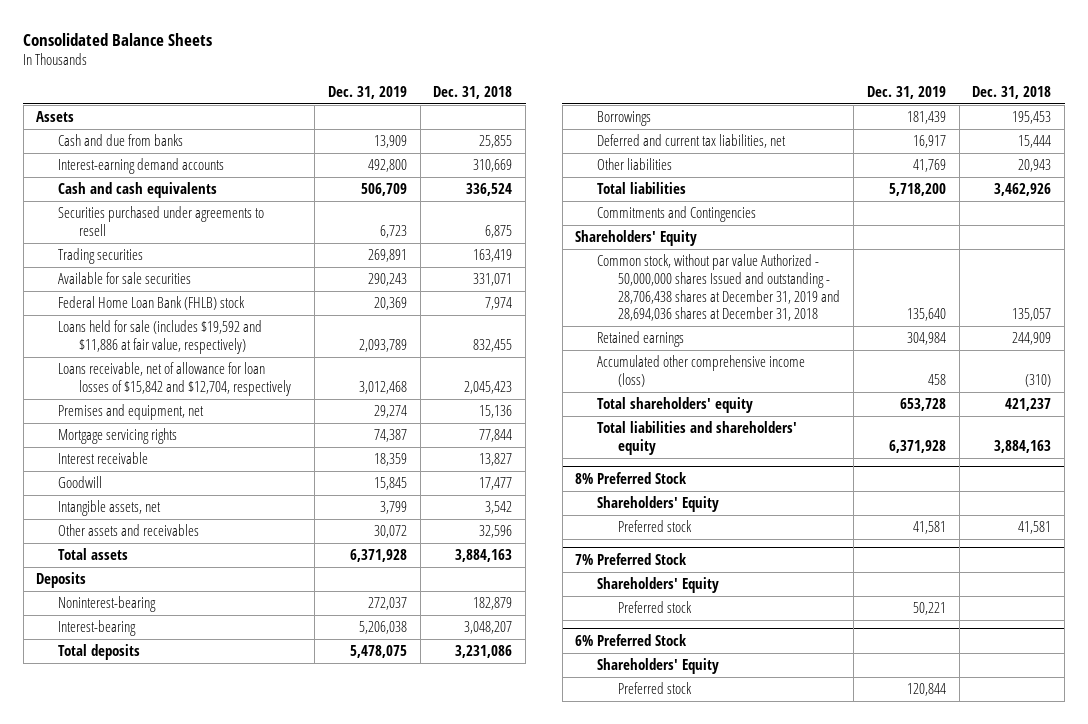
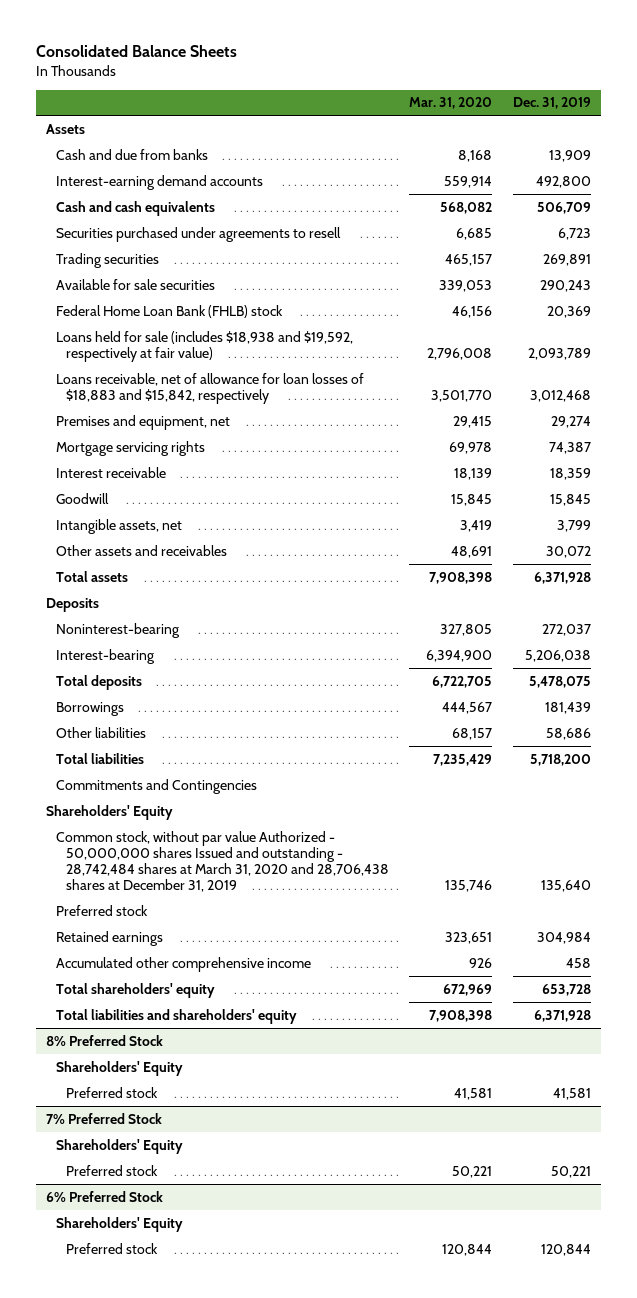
- | Dec. 31, 2019 | Dec. 31, 2018
+ | Mar. 31, 2020 | Dec. 31, 2019
- Loans held for sale (includes $19,592 and $11,886 at fair value, respectively) | 2,093,789 | 832,455
- Loans receivable, net of allowance for loan losses of $15,842 and $12,704, respectively | 3,012,468 | 2,045,423
+ Loans held for sale (includes $18,938 and $19,592, respectively at fair value) | 2,796,008 | 2,093,789
+ Loans receivable, net of allowance for loan losses of $18,883 and $15,842, respectively | 3,501,770 | 3,012,468
- Deferred and current tax liabilities, net | 16,917 | 15,444
- Other liabilities | 41,769 | 20,943
+ Other liabilities | 68,157 | 58,686
- Common stock, without par value Authorized - 50,000,000 shares Issued and outstanding - 28,706,438 shares at December 31, 2019 and 28,694,036 shares at December 31, 2018 | 135,640 | 135,057
+ Common stock, without par value Authorized - 50,000,000 shares Issued and outstanding - 28,742,484 shares at March 31, 2020 and 28,706,438 shares at December 31, 2019 | 135,746 | 135,640
+ Preferred stock
- Accumulated other comprehensive income (loss) | 458 | (310)
+ Accumulated other comprehensive income | 926 | 458

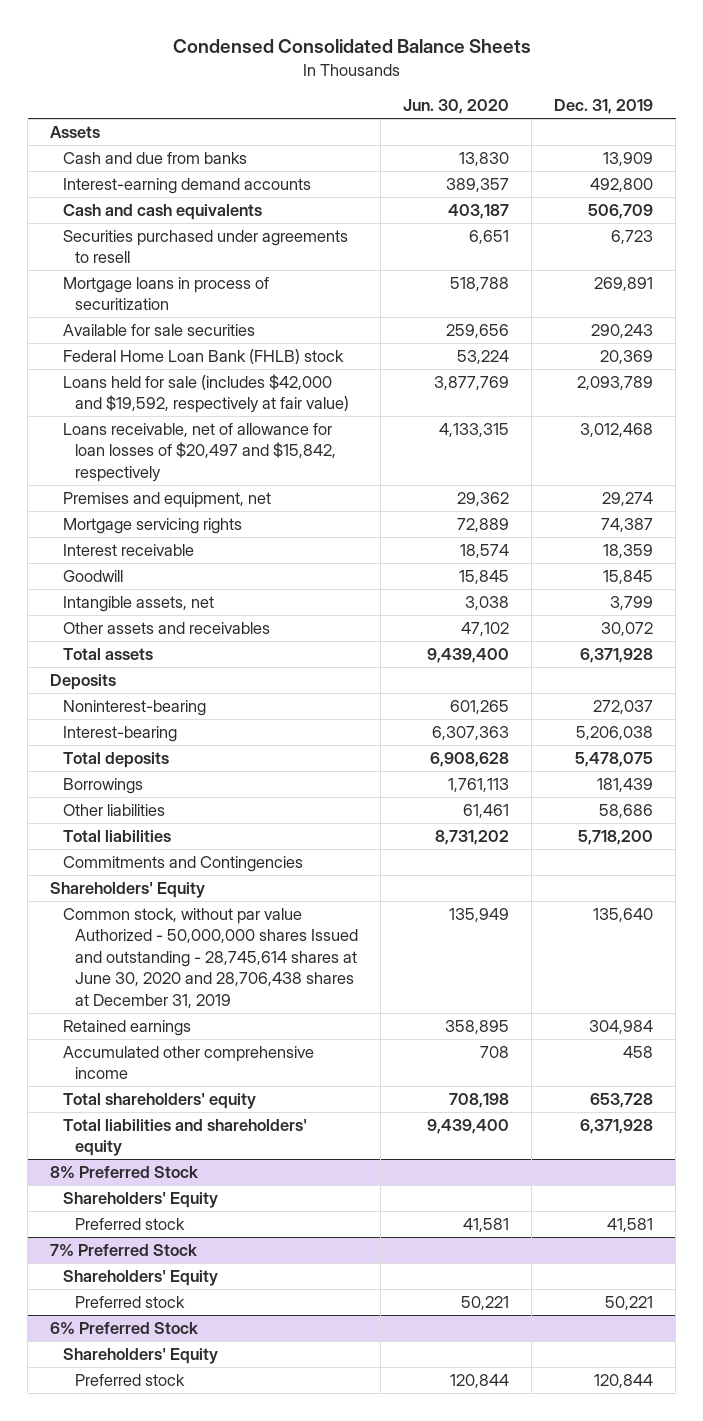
- Consolidated Balance Sheets
+ Condensed Consolidated Balance Sheets
- | Mar. 31, 2020 | Dec. 31, 2019
+ | Jun. 30, 2020 | Dec. 31, 2019
- Trading securities | 465,157 | 269,891
+ Mortgage loans in process of securitization | 518,788 | 269,891
- Loans held for sale (includes $18,938 and $19,592, respectively at fair value) | 2,796,008 | 2,093,789
- Loans receivable, net of allowance for loan losses of $18,883 and $15,842, respectively | 3,501,770 | 3,012,468
+ Loans held for sale (includes $42,000 and $19,592, respectively at fair value) | 3,877,769 | 2,093,789
+ Loans receivable, net of allowance for loan losses of $20,497 and $15,842, respectively | 4,133,315 | 3,012,468
- Common stock, without par value Authorized - 50,000,000 shares Issued and outstanding - 28,742,484 shares at March 31, 2020 and 28,706,438 shares at December 31, 2019 | 135,746 | 135,640
- Preferred stock
+ Common stock, without par value Authorized - 50,000,000 shares Issued and outstanding - 28,745,614 shares at June 30, 2020 and 28,706,438 shares at December 31, 2019 | 135,949 | 135,640

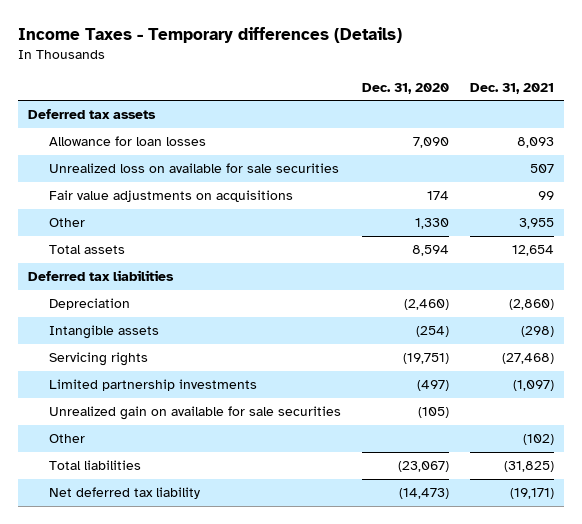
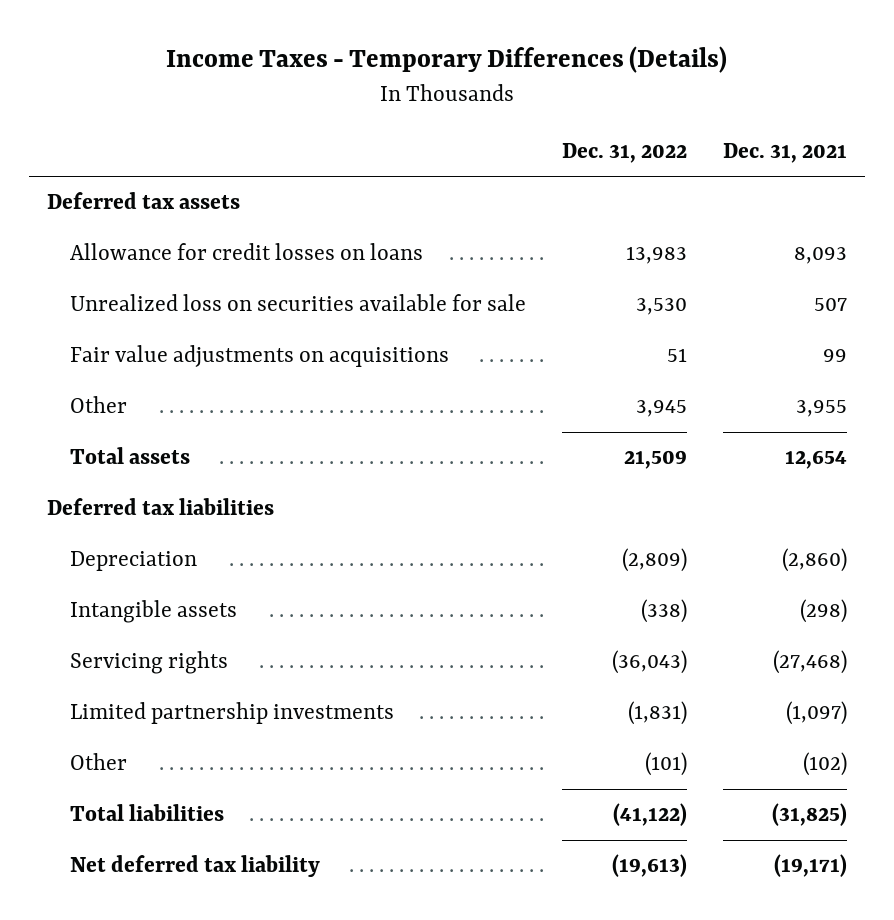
- Income Taxes - Temporary differences (Details)
+ Income Taxes - Temporary Differences (Details)
- | Dec. 31, 2020 | Dec. 31, 2021
+ | Dec. 31, 2022 | Dec. 31, 2021
- Allowance for loan losses | 7,090 | 8,093
- Unrealized loss on available for sale securities | | 507
+ Allowance for credit losses on loans | 13,983 | 8,093
+ Unrealized loss on securities available for sale | 3,530 | 507
- Unrealized gain on available for sale securities | (105) |

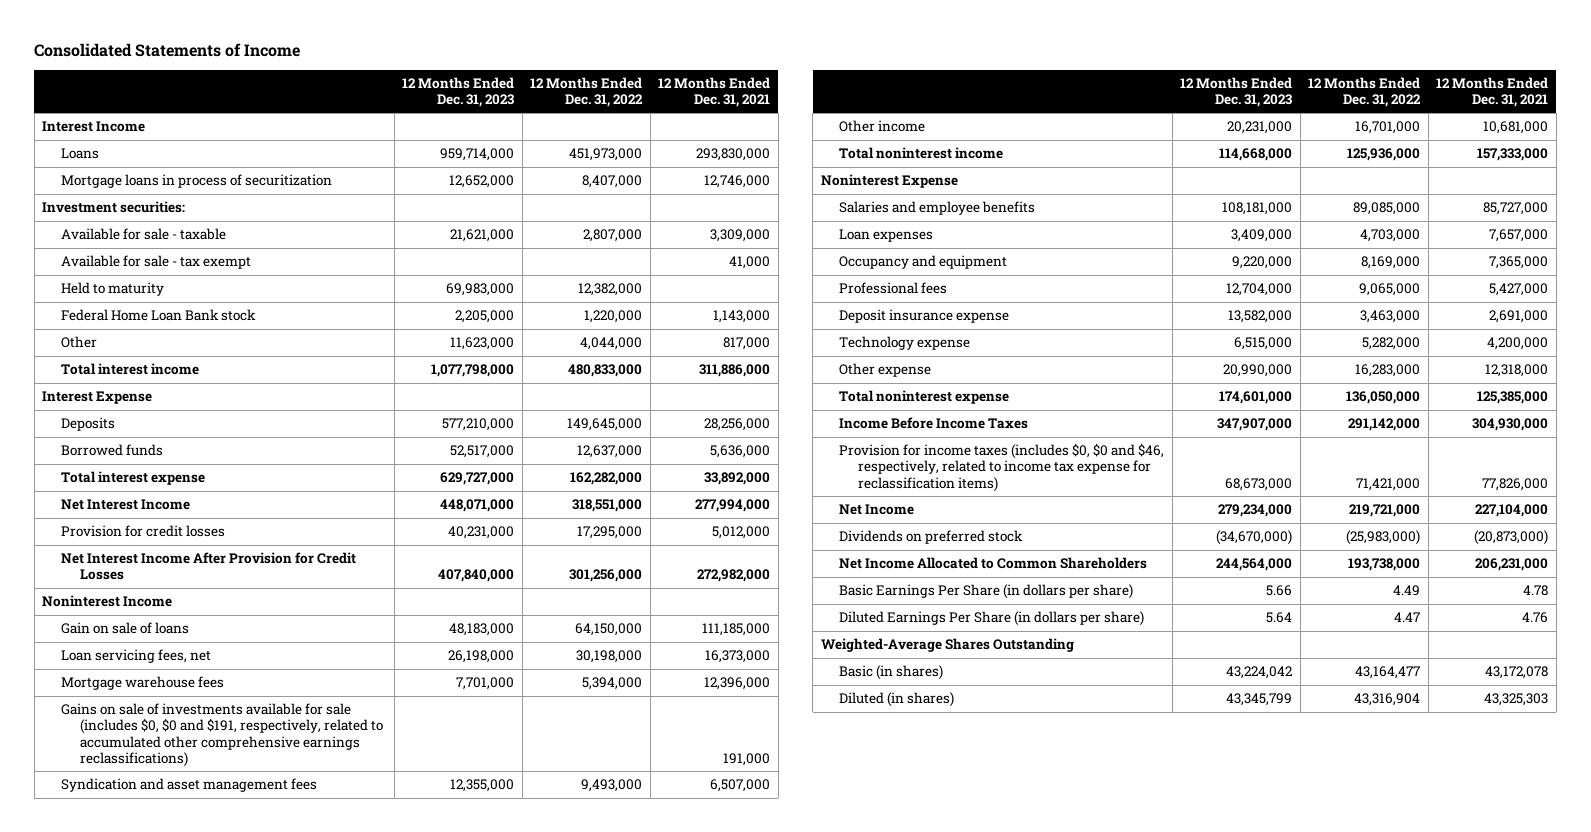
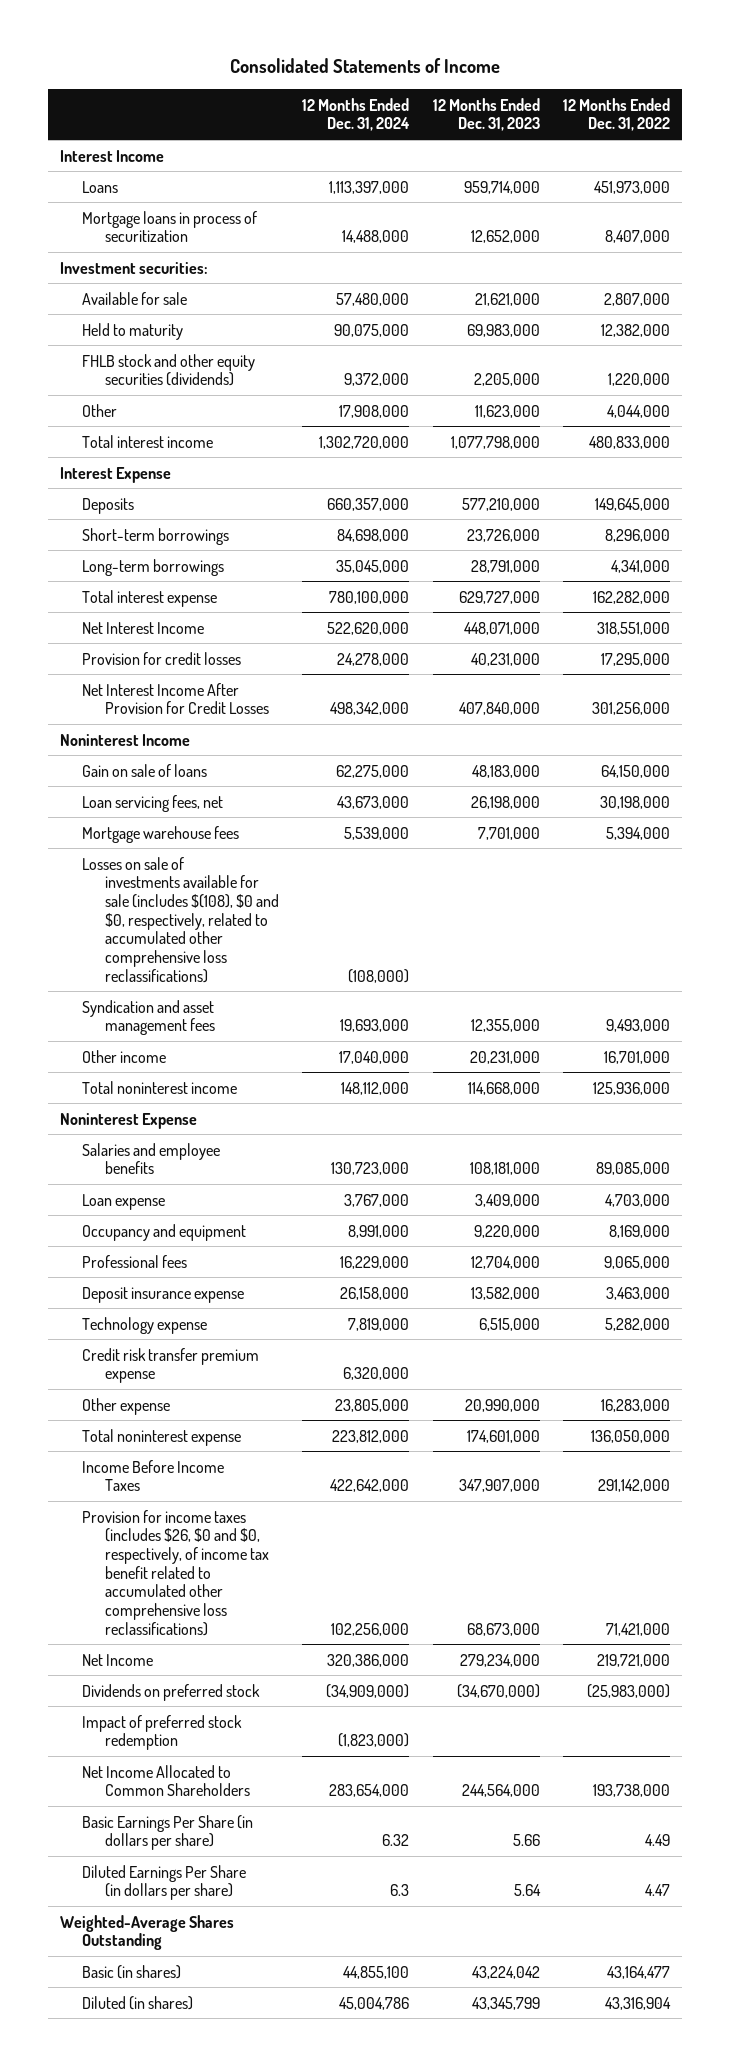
- | 12 Months Ended Dec. 31, 2023 | 12 Months Ended Dec. 31, 2022 | 12 Months Ended Dec. 31, 2021
+ | 12 Months Ended Dec. 31, 2024 | 12 Months Ended Dec. 31, 2023 | 12 Months Ended Dec. 31, 2022
- Available for sale - taxable | 21,621,000 | 2,807,000 | 3,309,000
- Available for sale - tax exempt | | | 41,000
+ Available for sale | 57,480,000 | 21,621,000 | 2,807,000
- Federal Home Loan Bank stock | 2,205,000 | 1,220,000 | 1,143,000
+ FHLB stock and other equity securities (dividends) | 9,372,000 | 2,205,000 | 1,220,000
- Borrowed funds | 52,517,000 | 12,637,000 | 5,636,000
+ Short-term borrowings | 84,698,000 | 23,726,000 | 8,296,000
+ Long-term borrowings | 35,045,000 | 28,791,000 | 4,341,000
- Gains on sale of investments available for sale (includes $0, $0 and $191, respectively, related to accumulated other comprehensive earnings reclassifications) | | | 191,000
+ Losses on sale of investments available for sale (includes $(108), $0 and $0, respectively, related to accumulated other comprehensive loss reclassifications) | (108,000) | |
- Loan expenses | 3,409,000 | 4,703,000 | 7,657,000
+ Loan expense | 3,767,000 | 3,409,000 | 4,703,000
+ Credit risk transfer premium expense | 6,320,000 | |
- Provision for income taxes (includes $0, $0 and $46, respectively, related to income tax expense for reclassification items) | 68,673,000 | 71,421,000 | 77,826,000
+ Provision for income taxes (includes $26, $0 and $0, respectively, of income tax benefit related to accumulated other comprehensive loss reclassifications) | 102,256,000 | 68,673,000 | 71,421,000
+ Impact of preferred stock redemption | (1,823,000) | |

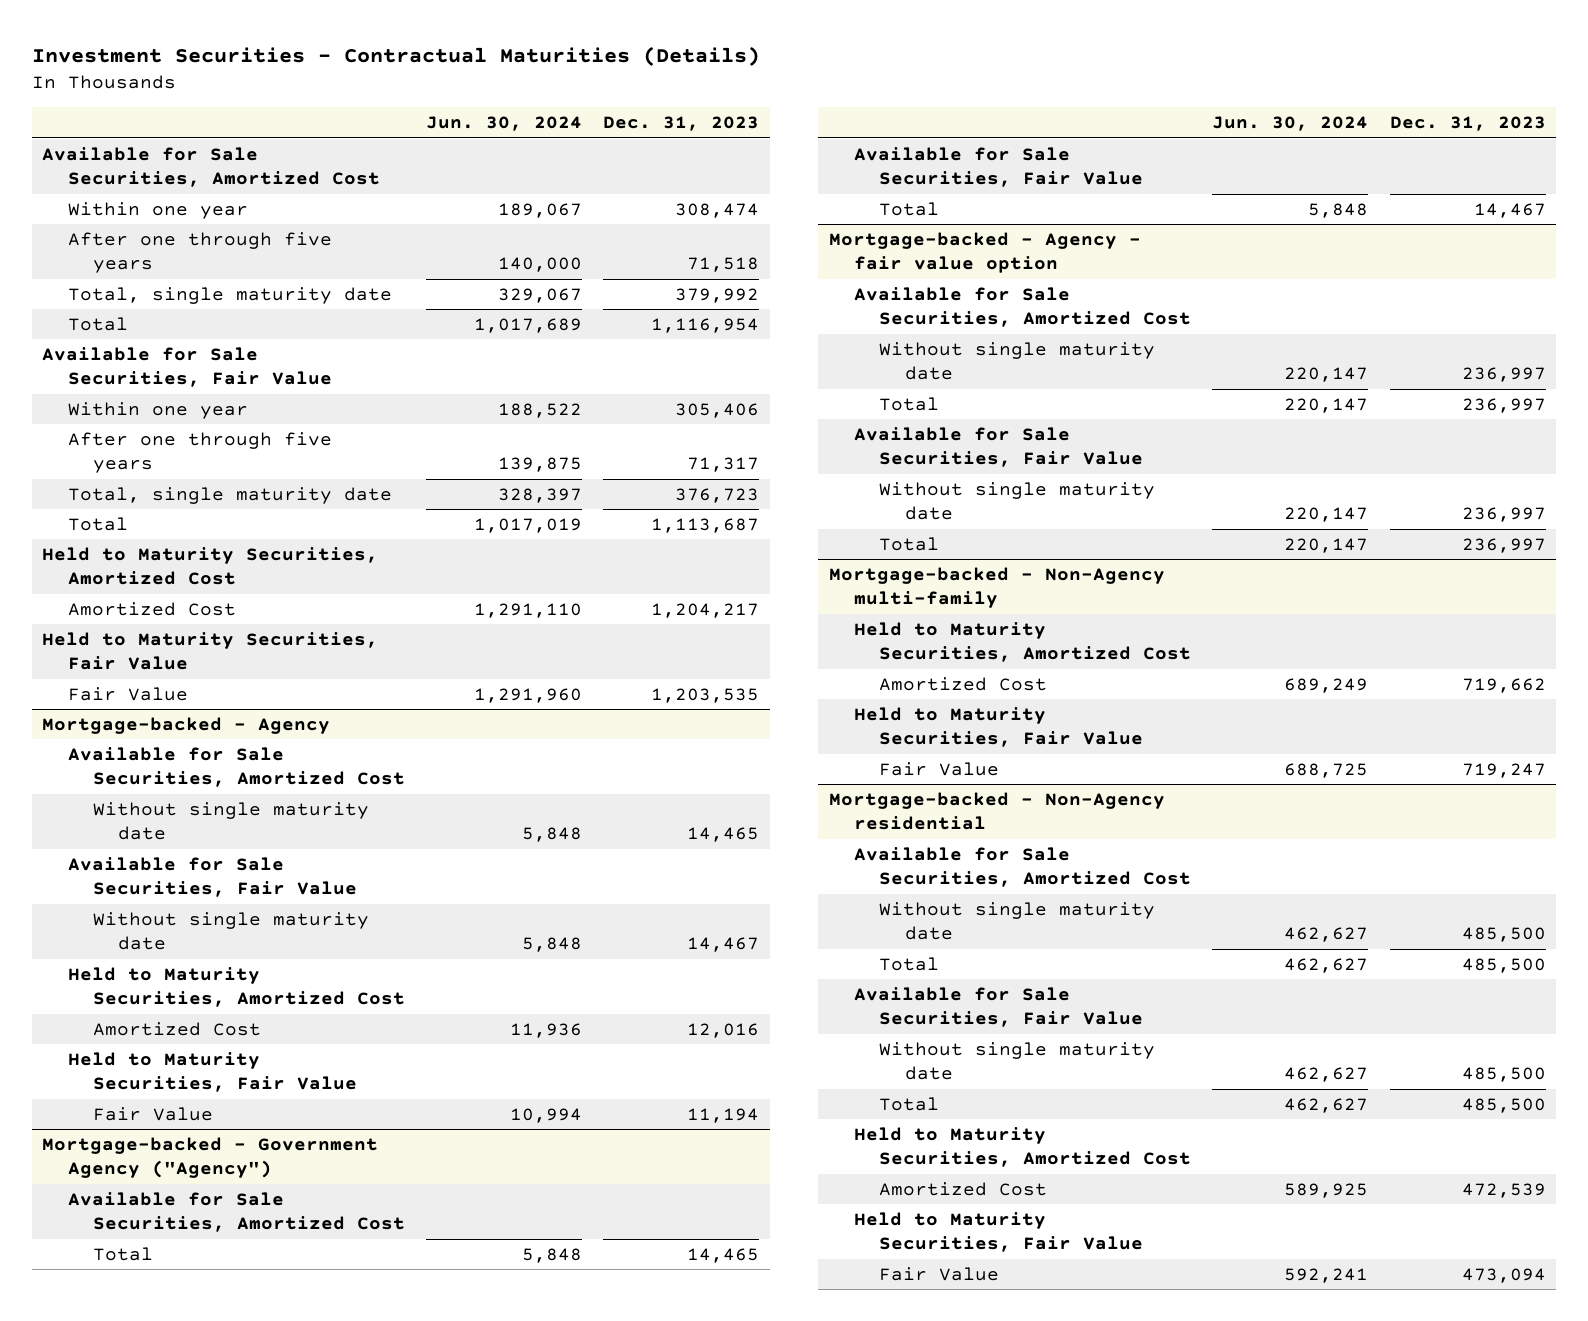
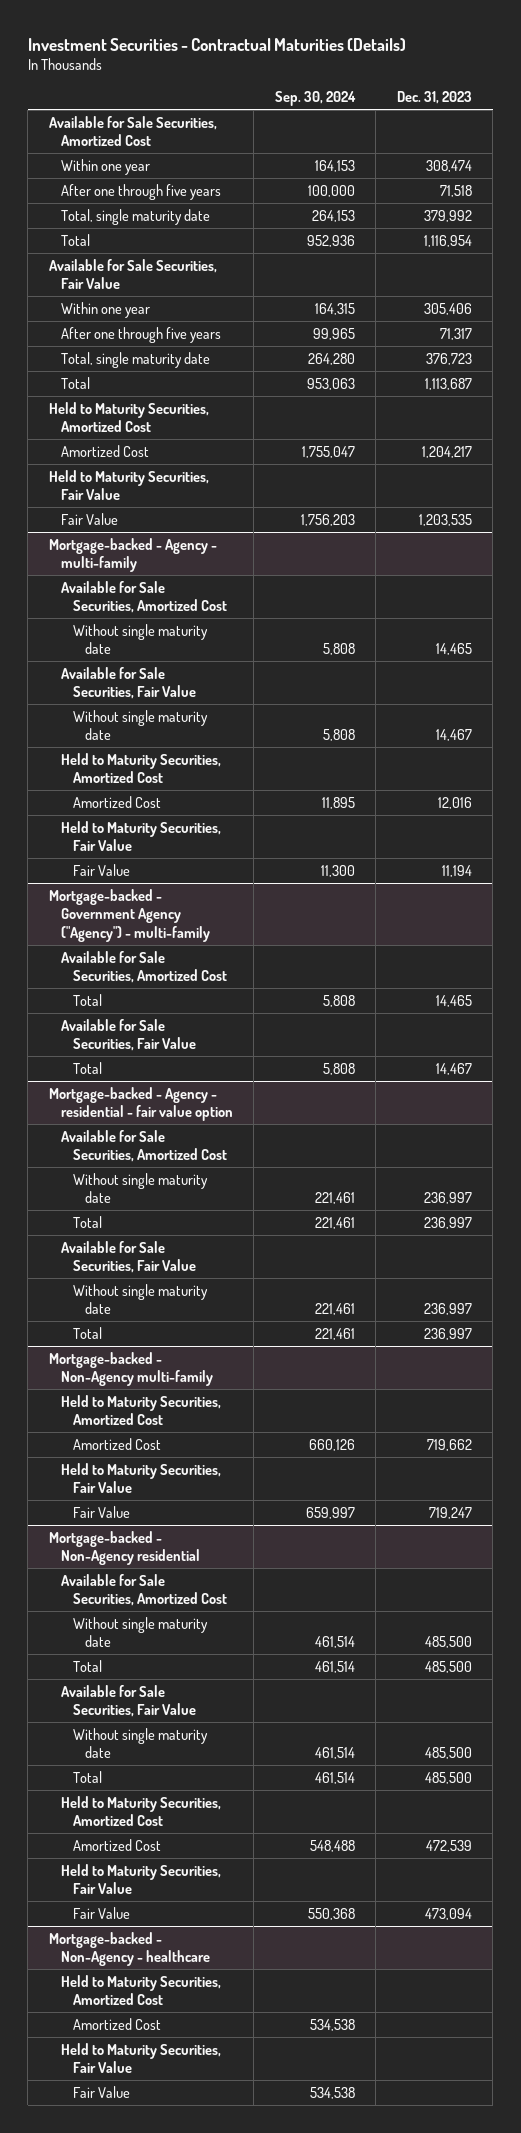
- | Jun. 30, 2024 | Dec. 31, 2023
+ | Sep. 30, 2024 | Dec. 31, 2023
- Mortgage-backed - Agency
+ Mortgage-backed - Agency - multi-family
- Mortgage-backed - Government Agency ("Agency")
+ Mortgage-backed - Government Agency ("Agency") - multi-family
- Mortgage-backed - Agency - fair value option
+ Mortgage-backed - Agency - residential - fair value option
+ Mortgage-backed - Non-Agency - healthcare
+ Held to Maturity Securities, Amortized Cost
+ Amortized Cost | 534,538 |
+ Held to Maturity Securities, Fair Value
+ Fair Value | 534,538 |

